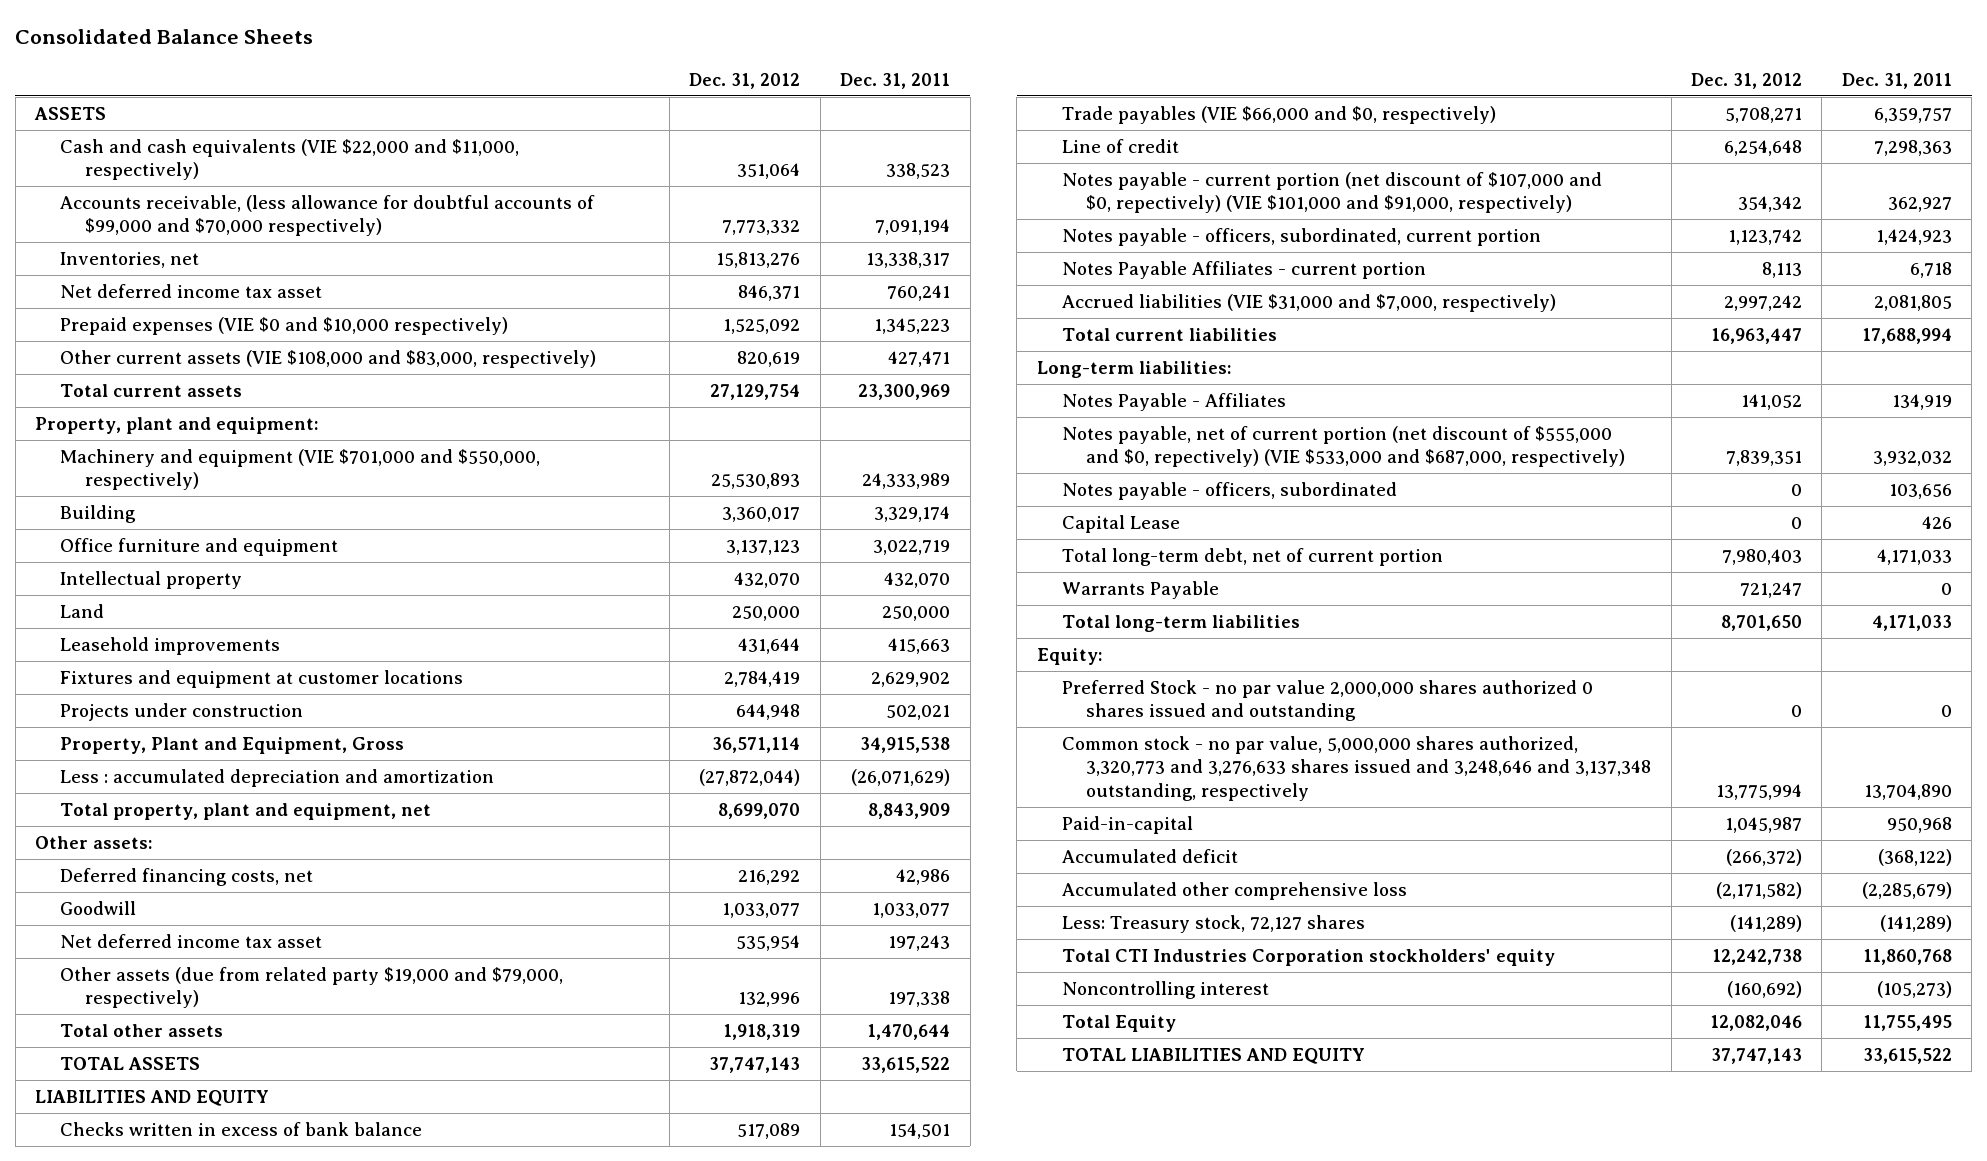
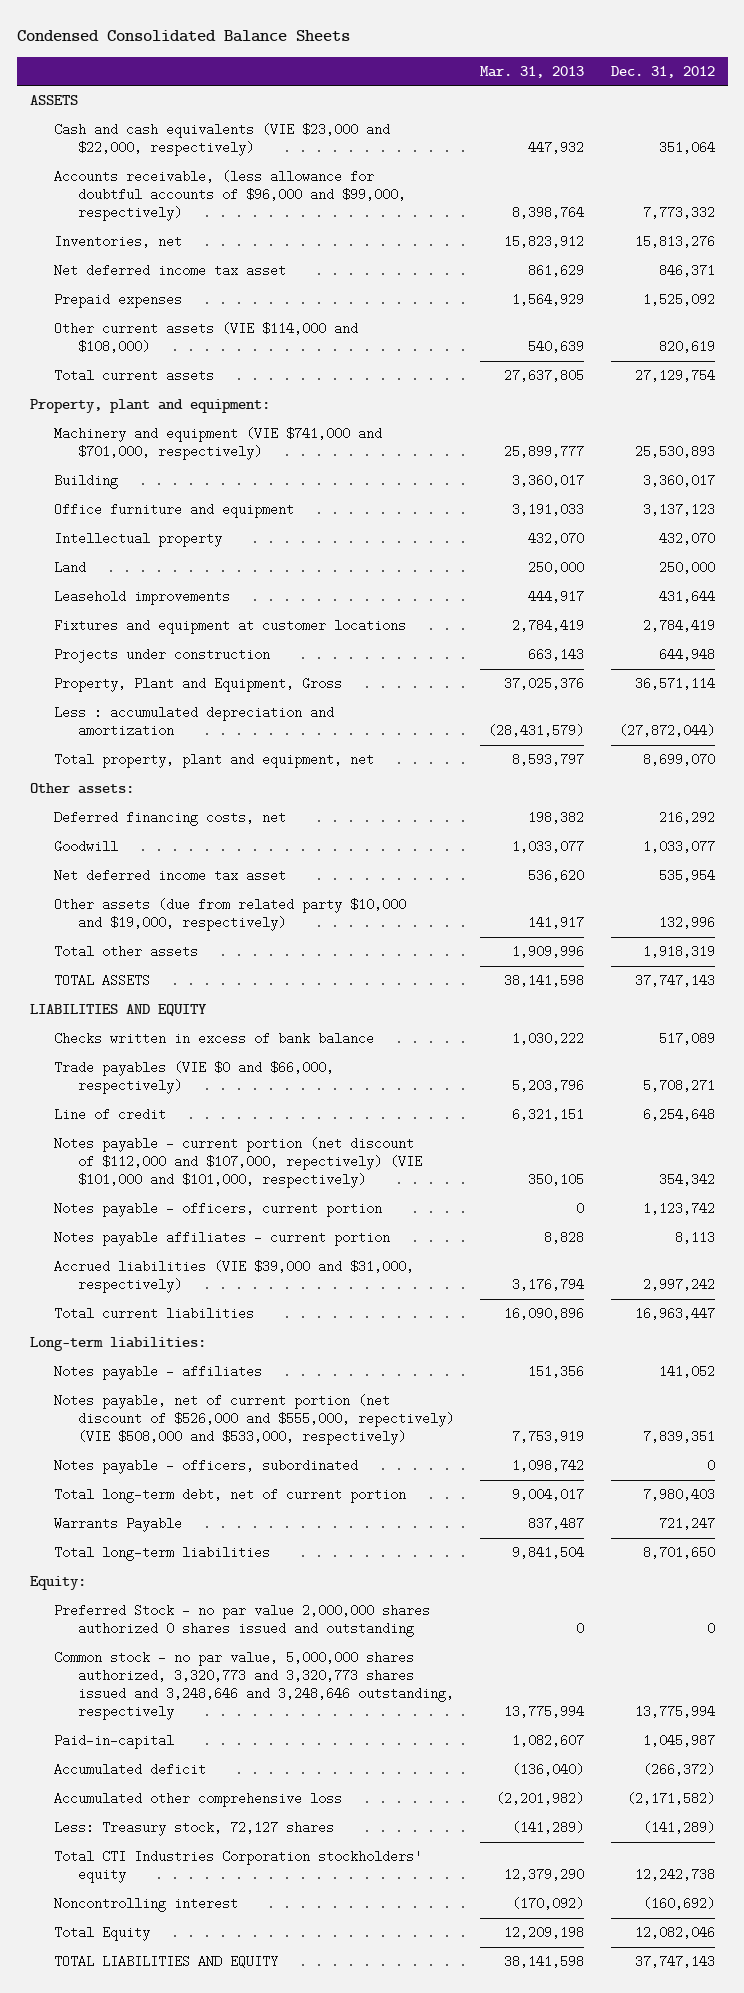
- Consolidated Balance Sheets
+ Condensed Consolidated Balance Sheets
- | Dec. 31, 2012 | Dec. 31, 2011
+ | Mar. 31, 2013 | Dec. 31, 2012
- Cash and cash equivalents (VIE $22,000 and $11,000, respectively) | 351,064 | 338,523
- Accounts receivable, (less allowance for doubtful accounts of $99,000 and $70,000 respectively) | 7,773,332 | 7,091,194
+ Cash and cash equivalents (VIE $23,000 and $22,000, respectively) | 447,932 | 351,064
+ Accounts receivable, (less allowance for doubtful accounts of $96,000 and $99,000, respectively) | 8,398,764 | 7,773,332
- Prepaid expenses (VIE $0 and $10,000 respectively) | 1,525,092 | 1,345,223
- Other current assets (VIE $108,000 and $83,000, respectively) | 820,619 | 427,471
+ Prepaid expenses | 1,564,929 | 1,525,092
+ Other current assets (VIE $114,000 and $108,000) | 540,639 | 820,619
- Machinery and equipment (VIE $701,000 and $550,000, respectively) | 25,530,893 | 24,333,989
+ Machinery and equipment (VIE $741,000 and $701,000, respectively) | 25,899,777 | 25,530,893
- Other assets (due from related party $19,000 and $79,000, respectively) | 132,996 | 197,338
+ Other assets (due from related party $10,000 and $19,000, respectively) | 141,917 | 132,996
- Trade payables (VIE $66,000 and $0, respectively) | 5,708,271 | 6,359,757
+ Trade payables (VIE $0 and $66,000, respectively) | 5,203,796 | 5,708,271
- Notes payable - current portion (net discount of $107,000 and $0, repectively) (VIE $101,000 and $91,000, respectively) | 354,342 | 362,927
- Notes payable - officers, subordinated, current portion | 1,123,742 | 1,424,923
- Notes Payable Affiliates - current portion | 8,113 | 6,718
- Accrued liabilities (VIE $31,000 and $7,000, respectively) | 2,997,242 | 2,081,805
+ Notes payable - current portion (net discount of $112,000 and $107,000, repectively) (VIE $101,000 and $101,000, respectively) | 350,105 | 354,342
+ Notes payable - officers, current portion | 0 | 1,123,742
+ Notes payable affiliates - current portion | 8,828 | 8,113
+ Accrued liabilities (VIE $39,000 and $31,000, respectively) | 3,176,794 | 2,997,242
- Notes Payable - Affiliates | 141,052 | 134,919
- Notes payable, net of current portion (net discount of $555,000 and $0, repectively) (VIE $533,000 and $687,000, respectively) | 7,839,351 | 3,932,032
+ Notes payable - affiliates | 151,356 | 141,052
+ Notes payable, net of current portion (net discount of $526,000 and $555,000, repectively) (VIE $508,000 and $533,000, respectively) | 7,753,919 | 7,839,351
- Capital Lease | 0 | 426
- Common stock - no par value, 5,000,000 shares authorized, 3,320,773 and 3,276,633 shares issued and 3,248,646 and 3,137,348 outstanding, respectively | 13,775,994 | 13,704,890
+ Common stock - no par value, 5,000,000 shares authorized, 3,320,773 and 3,320,773 shares issued and 3,248,646 and 3,248,646 outstanding, respectively | 13,775,994 | 13,775,994

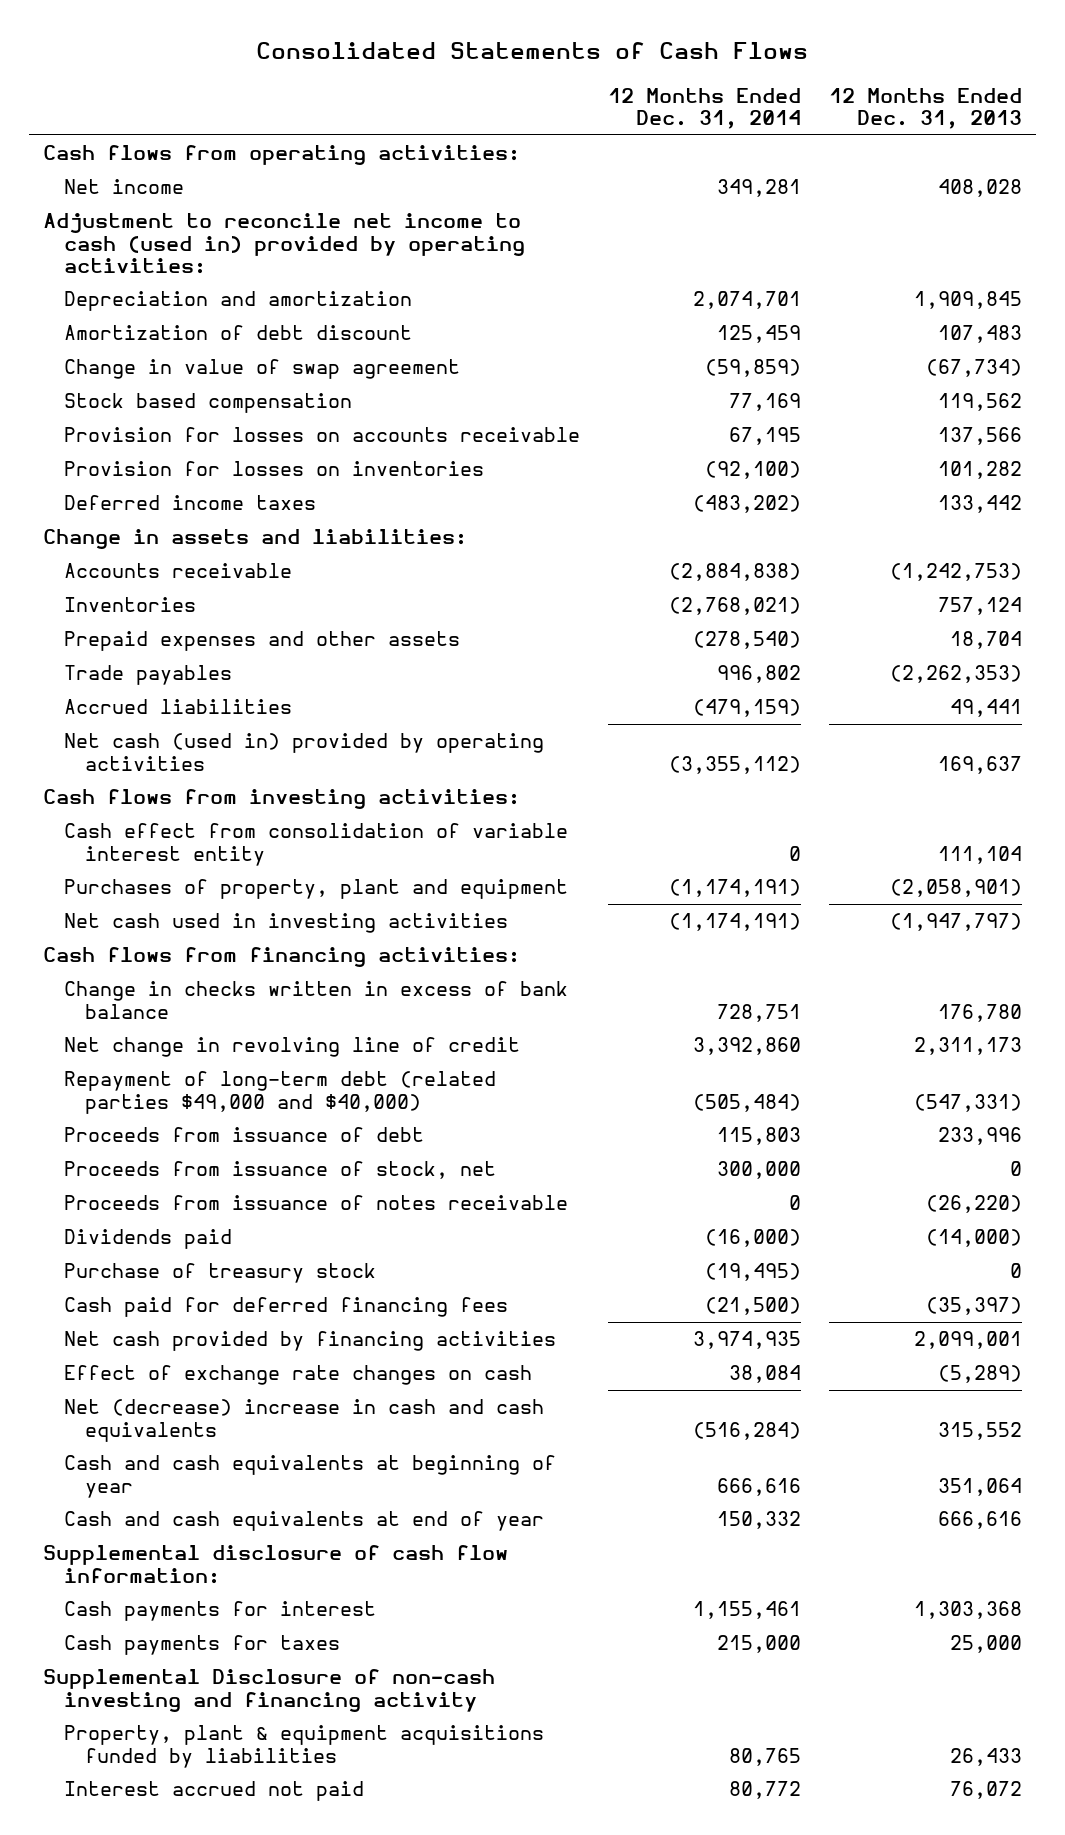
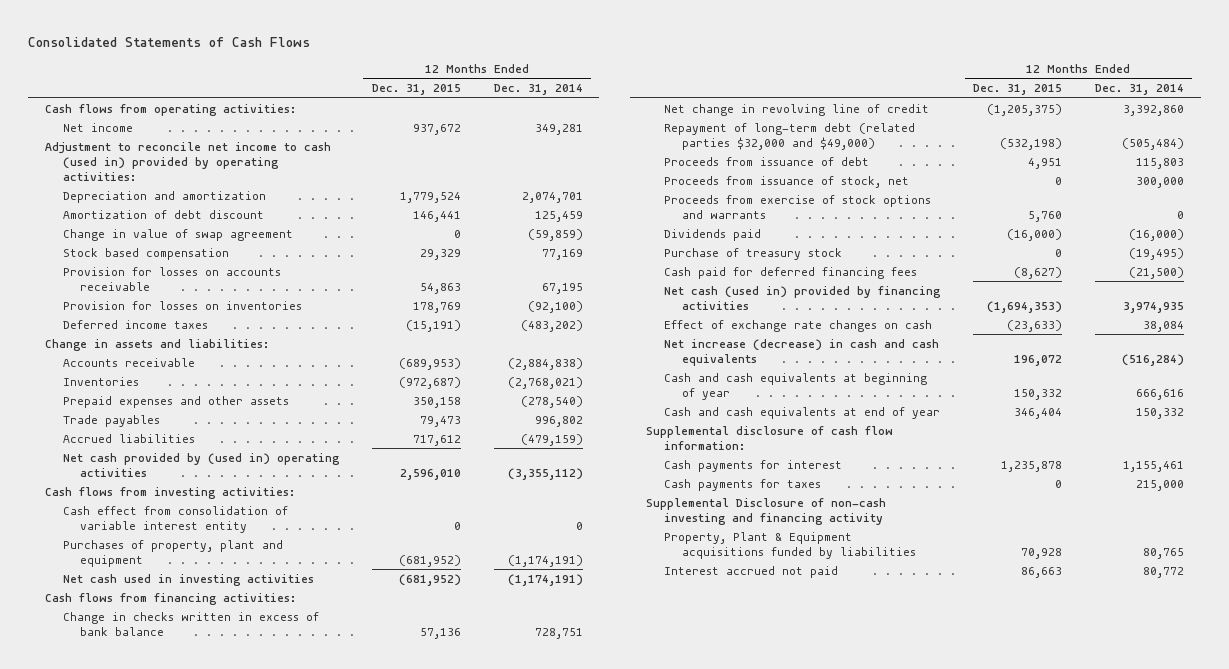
- | 12 Months Ended Dec. 31, 2014 | 12 Months Ended Dec. 31, 2013
+ | 12 Months Ended Dec. 31, 2015 | 12 Months Ended Dec. 31, 2014
- Net cash (used in) provided by operating activities | (3,355,112) | 169,637
+ Net cash provided by (used in) operating activities | 2,596,010 | (3,355,112)
- Repayment of long-term debt (related parties $49,000 and $40,000) | (505,484) | (547,331)
+ Repayment of long-term debt (related parties $32,000 and $49,000) | (532,198) | (505,484)
- Proceeds from issuance of notes receivable | 0 | (26,220)
+ Proceeds from exercise of stock options and warrants | 5,760 | 0
- Net cash provided by financing activities | 3,974,935 | 2,099,001
+ Net cash (used in) provided by financing activities | (1,694,353) | 3,974,935
- Net (decrease) increase in cash and cash equivalents | (516,284) | 315,552
+ Net increase (decrease) in cash and cash equivalents | 196,072 | (516,284)
- Property, plant & equipment acquisitions funded by liabilities | 80,765 | 26,433
+ Property, Plant & Equipment acquisitions funded by liabilities | 70,928 | 80,765

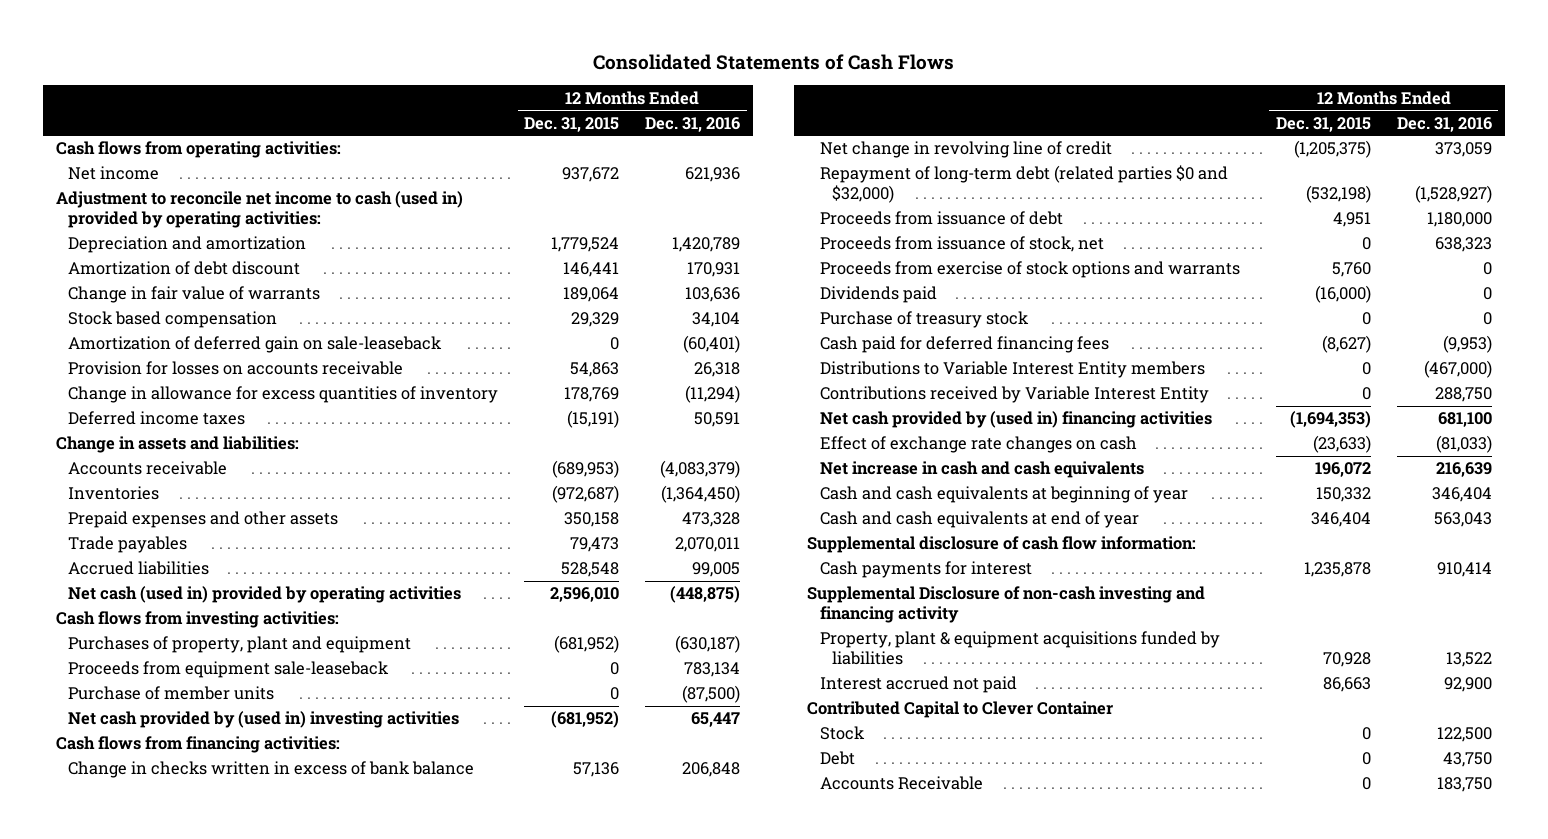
- | 12 Months Ended Dec. 31, 2015 | 12 Months Ended Dec. 31, 2014
+ | 12 Months Ended Dec. 31, 2015 | 12 Months Ended Dec. 31, 2016
- Change in value of swap agreement | 0 | (59,859)
+ Change in fair value of warrants | 189,064 | 103,636
+ Amortization of deferred gain on sale-leaseback | 0 | (60,401)
- Provision for losses on inventories | 178,769 | (92,100)
+ Change in allowance for excess quantities of inventory | 178,769 | (11,294)
- Accrued liabilities | 717,612 | (479,159)
- Net cash provided by (used in) operating activities | 2,596,010 | (3,355,112)
+ Accrued liabilities | 528,548 | 99,005
+ Net cash (used in) provided by operating activities | 2,596,010 | (448,875)
- Cash effect from consolidation of variable interest entity | 0 | 0
- Net cash used in investing activities | (681,952) | (1,174,191)
+ Proceeds from equipment sale-leaseback | 0 | 783,134
+ Purchase of member units | 0 | (87,500)
+ Net cash provided by (used in) investing activities | (681,952) | 65,447
- Repayment of long-term debt (related parties $32,000 and $49,000) | (532,198) | (505,484)
+ Repayment of long-term debt (related parties $0 and $32,000) | (532,198) | (1,528,927)
- Net cash (used in) provided by financing activities | (1,694,353) | 3,974,935
+ Distributions to Variable Interest Entity members | 0 | (467,000)
+ Contributions received by Variable Interest Entity | 0 | 288,750
+ Net cash provided by (used in) financing activities | (1,694,353) | 681,100
- Net increase (decrease) in cash and cash equivalents | 196,072 | (516,284)
+ Net increase in cash and cash equivalents | 196,072 | 216,639
- Cash payments for taxes | 0 | 215,000
- Property, Plant & Equipment acquisitions funded by liabilities | 70,928 | 80,765
+ Property, plant & equipment acquisitions funded by liabilities | 70,928 | 13,522
+ Contributed Capital to Clever Container
+ Stock | 0 | 122,500
+ Debt | 0 | 43,750
+ Accounts Receivable | 0 | 183,750

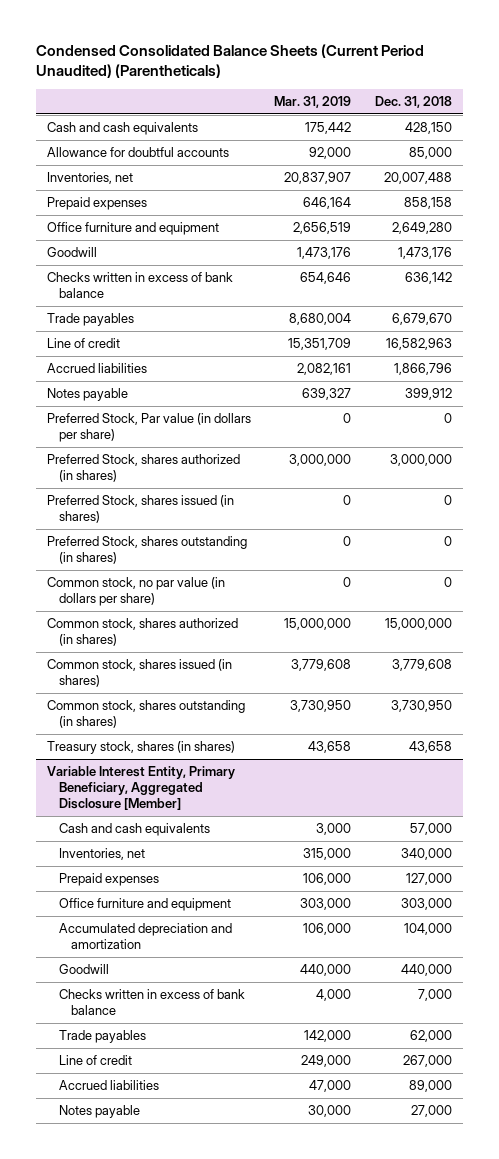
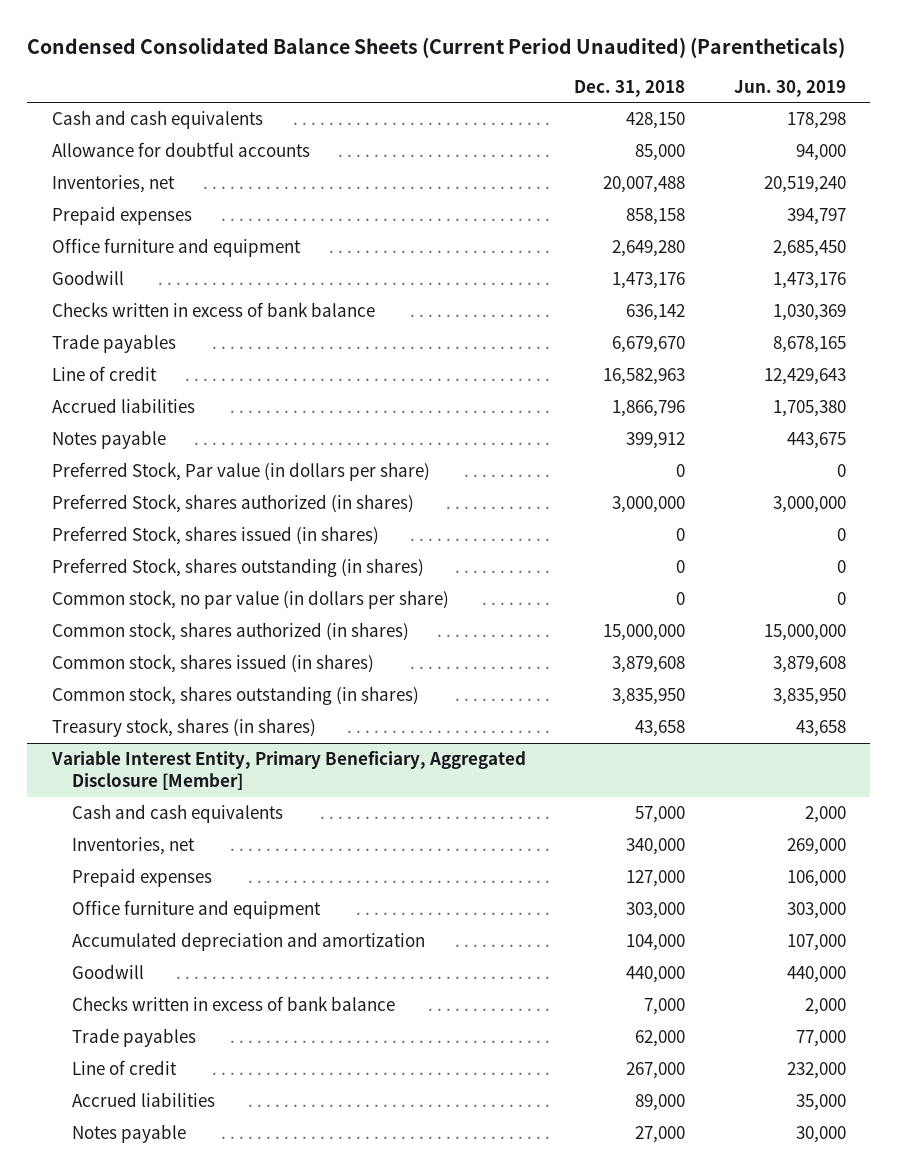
- | Mar. 31, 2019 | Dec. 31, 2018
+ | Dec. 31, 2018 | Jun. 30, 2019
- Common stock, shares issued (in shares) | 3,779,608 | 3,779,608
- Common stock, shares outstanding (in shares) | 3,730,950 | 3,730,950
+ Common stock, shares issued (in shares) | 3,879,608 | 3,879,608
+ Common stock, shares outstanding (in shares) | 3,835,950 | 3,835,950

